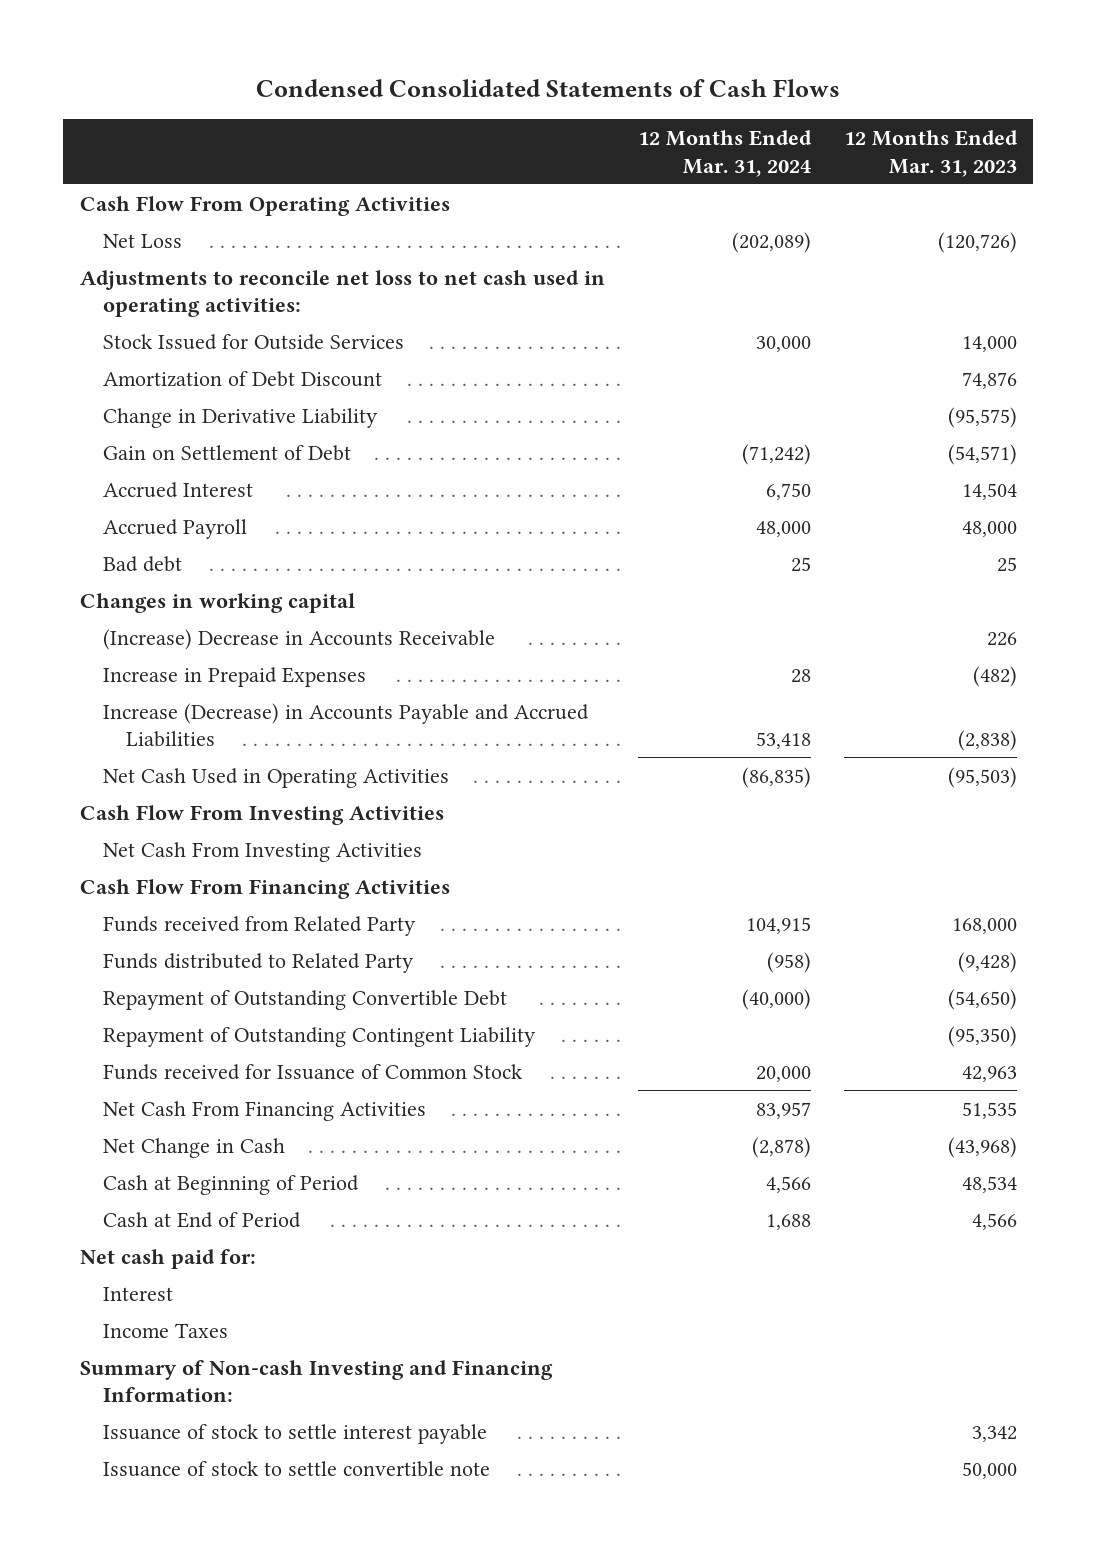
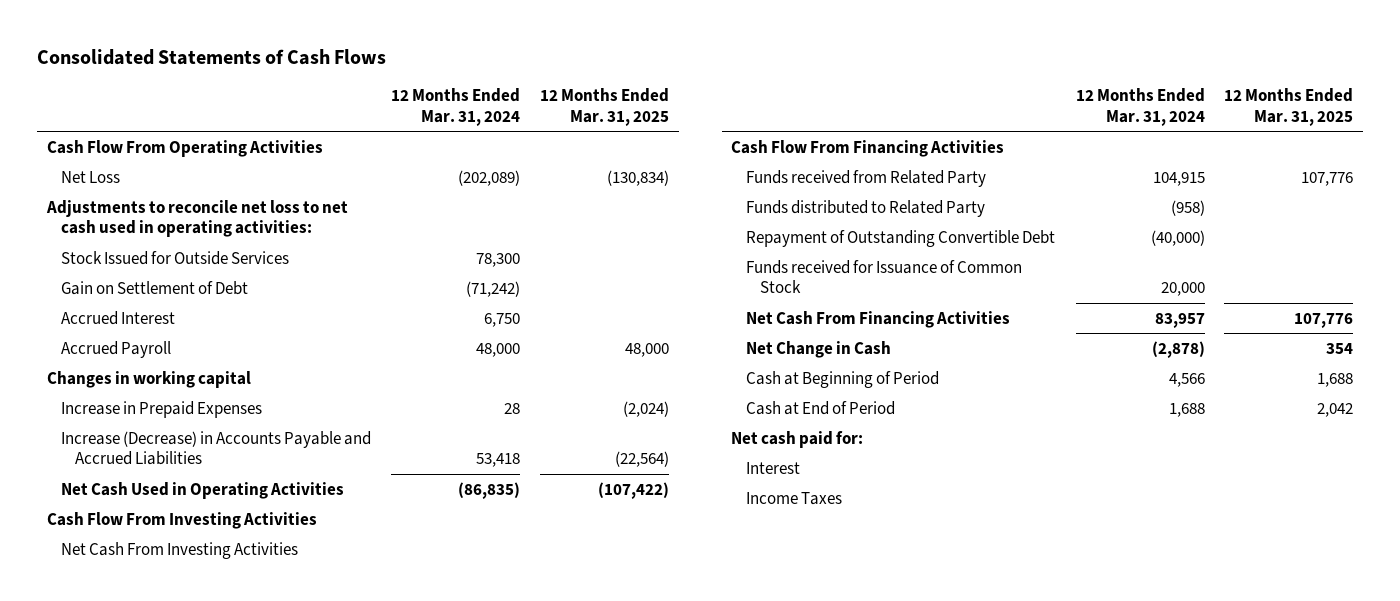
- Condensed Consolidated Statements of Cash Flows
+ Consolidated Statements of Cash Flows
- | 12 Months Ended Mar. 31, 2024 | 12 Months Ended Mar. 31, 2023
+ | 12 Months Ended Mar. 31, 2024 | 12 Months Ended Mar. 31, 2025
- Stock Issued for Outside Services | 30,000 | 14,000
- Amortization of Debt Discount | | 74,876
- Change in Derivative Liability | | (95,575)
+ Stock Issued for Outside Services | 78,300 |
- Bad debt | 25 | 25
- (Increase) Decrease in Accounts Receivable | | 226
- Repayment of Outstanding Contingent Liability | | (95,350)
- Summary of Non-cash Investing and Financing Information:
- Issuance of stock to settle interest payable | | 3,342
- Issuance of stock to settle convertible note | | 50,000

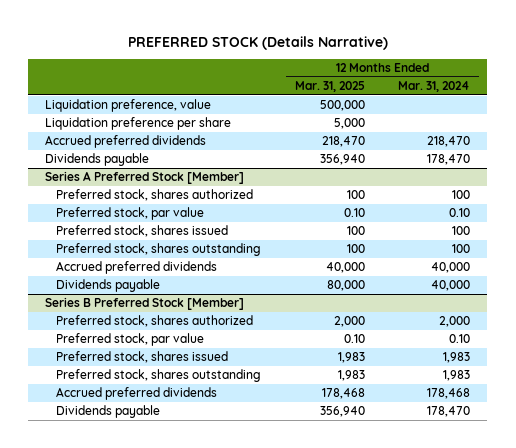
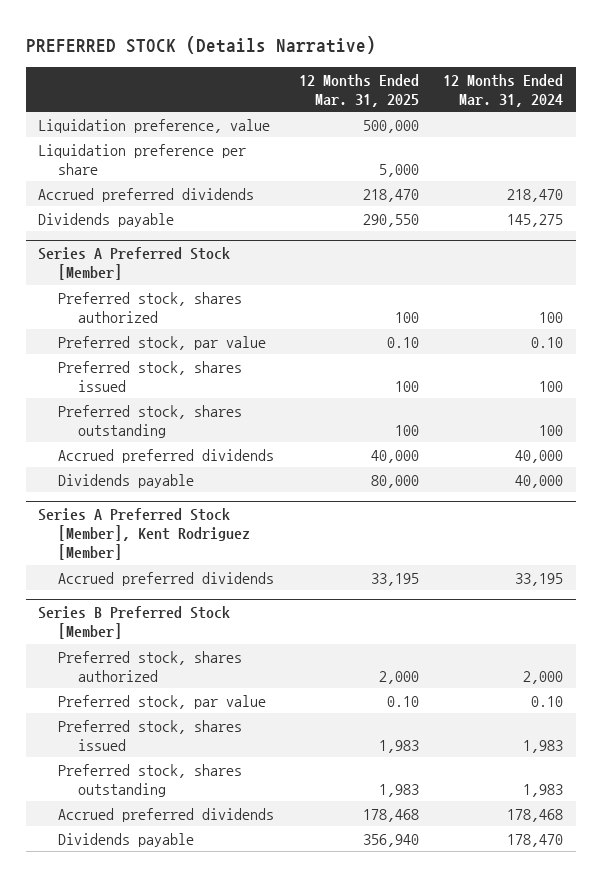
- Dividends payable | 356,940 | 178,470
+ Dividends payable | 290,550 | 145,275
+ Series A Preferred Stock [Member], Kent Rodriguez [Member]
+ Accrued preferred dividends | 33,195 | 33,195

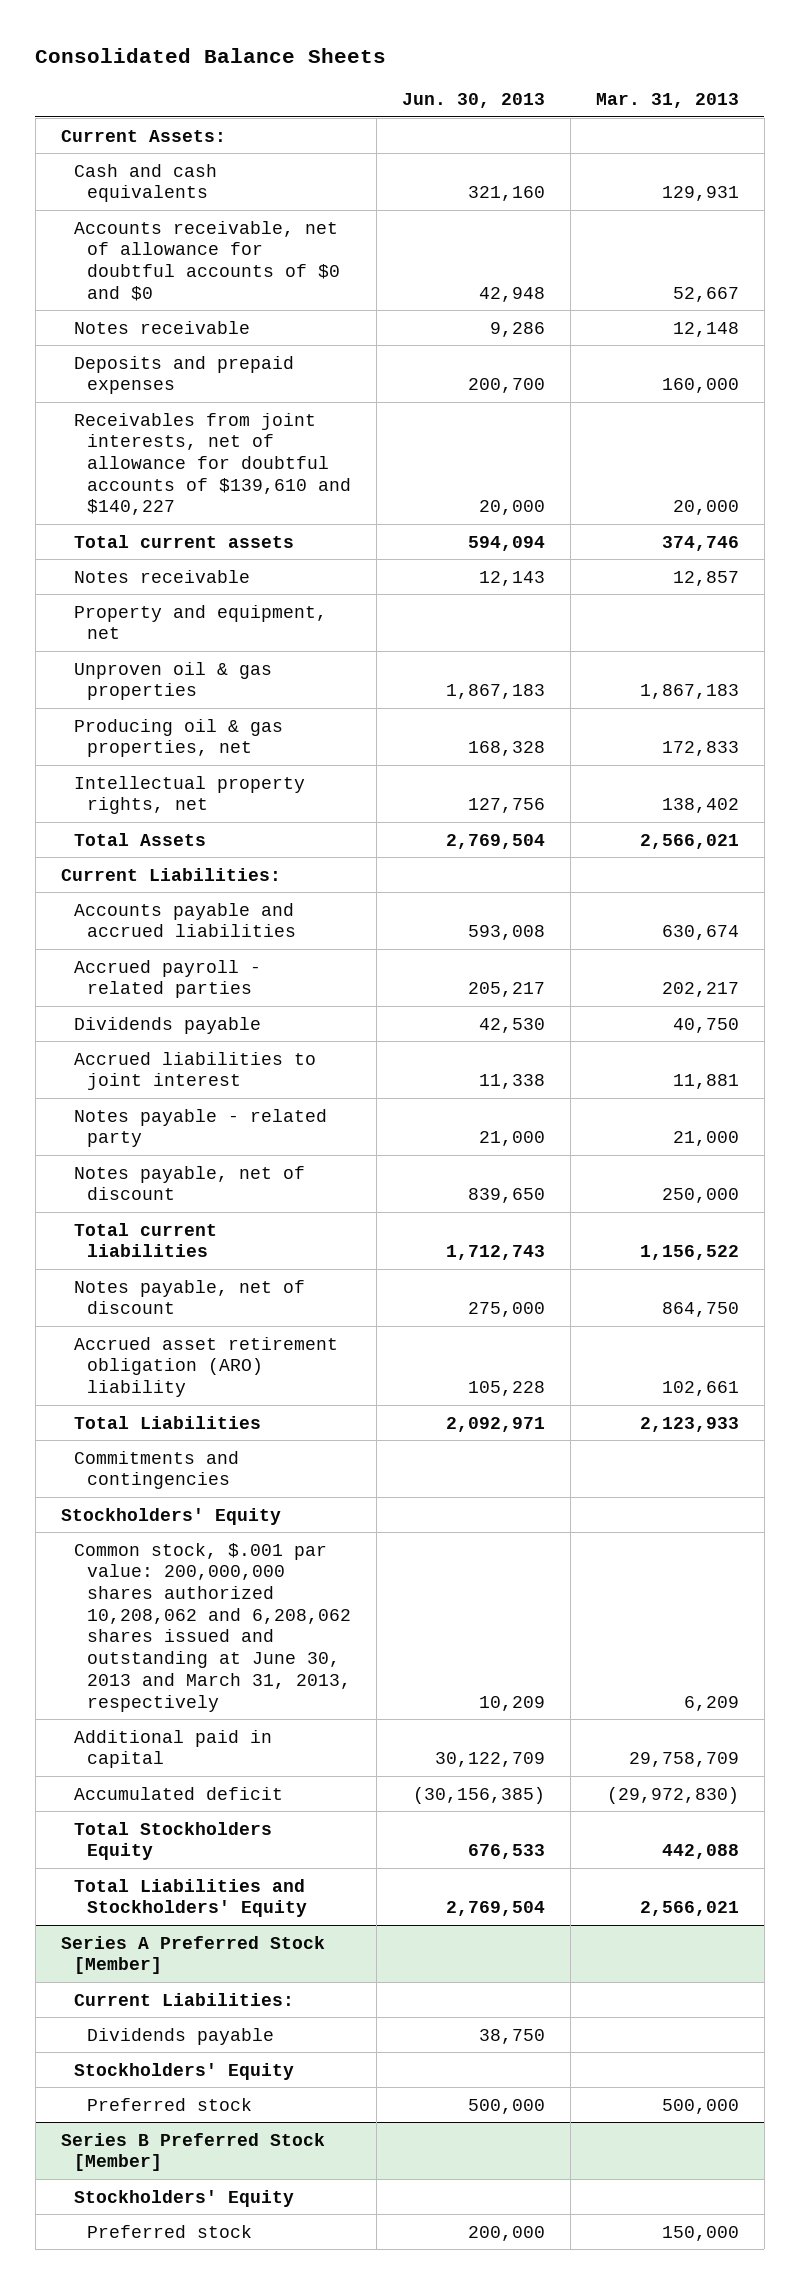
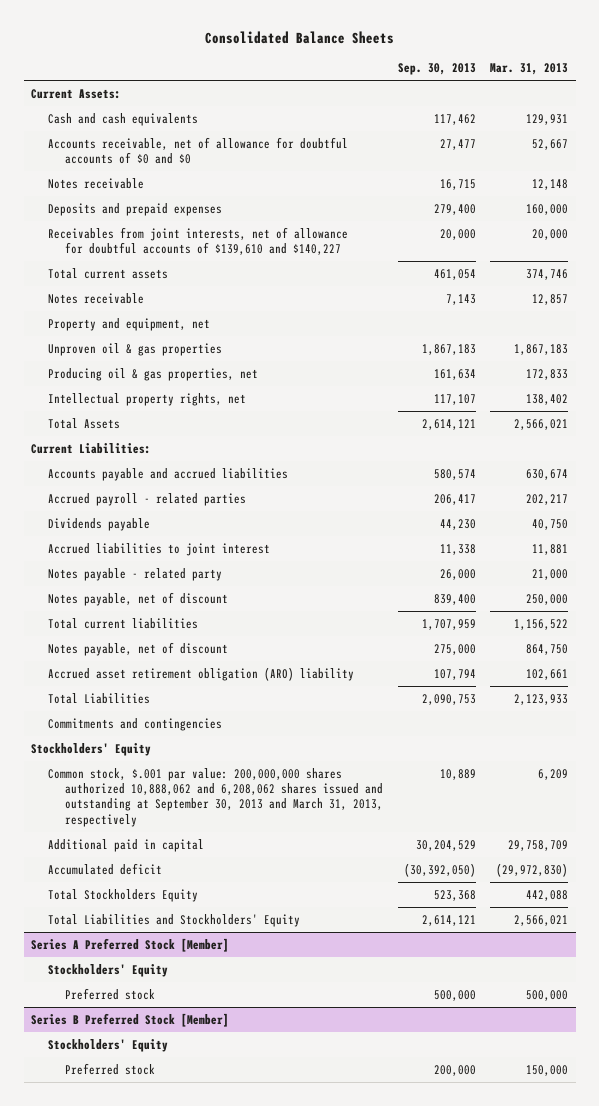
- | Jun. 30, 2013 | Mar. 31, 2013
+ | Sep. 30, 2013 | Mar. 31, 2013
- Common stock, $.001 par value: 200,000,000 shares authorized 10,208,062 and 6,208,062 shares issued and outstanding at June 30, 2013 and March 31, 2013, respectively | 10,209 | 6,209
+ Common stock, $.001 par value: 200,000,000 shares authorized 10,888,062 and 6,208,062 shares issued and outstanding at September 30, 2013 and March 31, 2013, respectively | 10,889 | 6,209
@ Series A Preferred Stock [Member]
- Current Liabilities:
- Dividends payable | 38,750 |

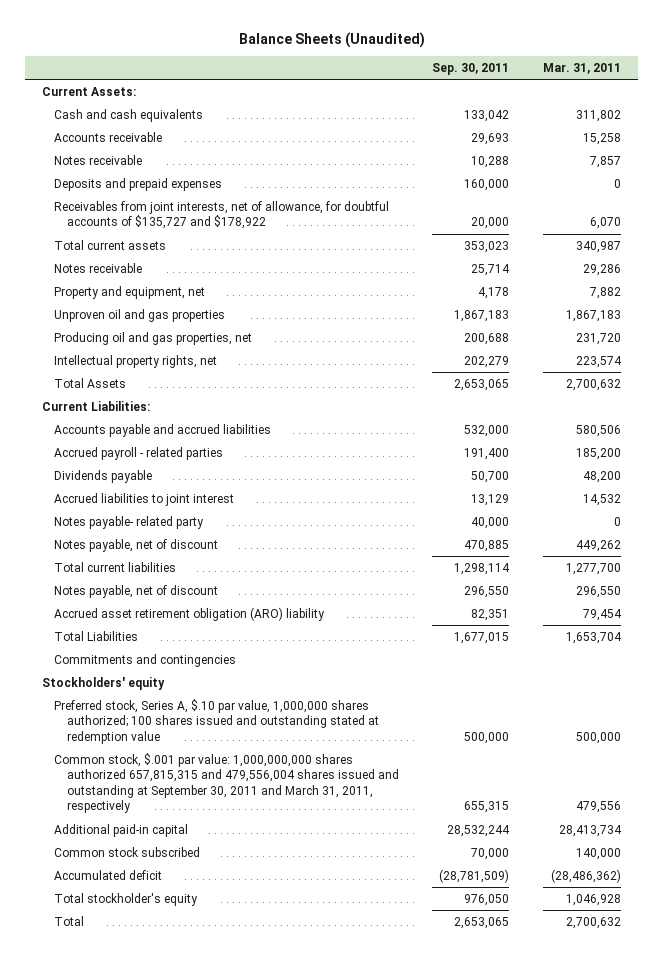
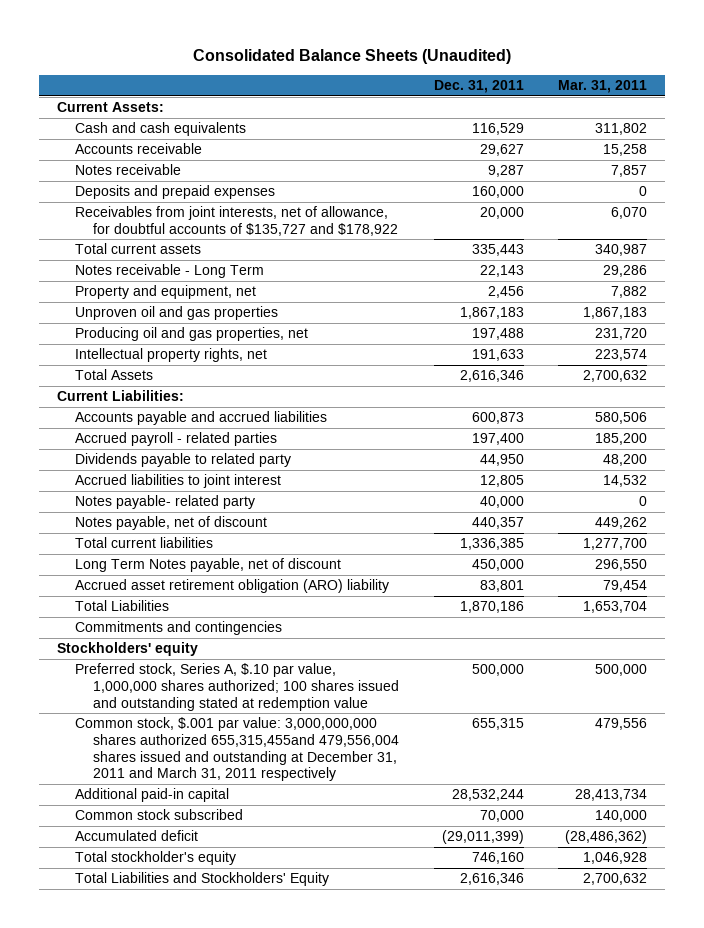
- Balance Sheets (Unaudited)
+ Consolidated Balance Sheets (Unaudited)
- | Sep. 30, 2011 | Mar. 31, 2011
+ | Dec. 31, 2011 | Mar. 31, 2011
- Notes receivable | 25,714 | 29,286
+ Notes receivable - Long Term | 22,143 | 29,286
- Dividends payable | 50,700 | 48,200
+ Dividends payable to related party | 44,950 | 48,200
- Notes payable, net of discount | 296,550 | 296,550
+ Long Term Notes payable, net of discount | 450,000 | 296,550
- Common stock, $.001 par value: 1,000,000,000 shares authorized 657,815,315 and 479,556,004 shares issued and outstanding at September 30, 2011 and March 31, 2011, respectively | 655,315 | 479,556
+ Common stock, $.001 par value: 3,000,000,000 shares authorized 655,315,455and 479,556,004 shares issued and outstanding at December 31, 2011 and March 31, 2011 respectively | 655,315 | 479,556
- Total | 2,653,065 | 2,700,632
+ Total Liabilities and Stockholders' Equity | 2,616,346 | 2,700,632

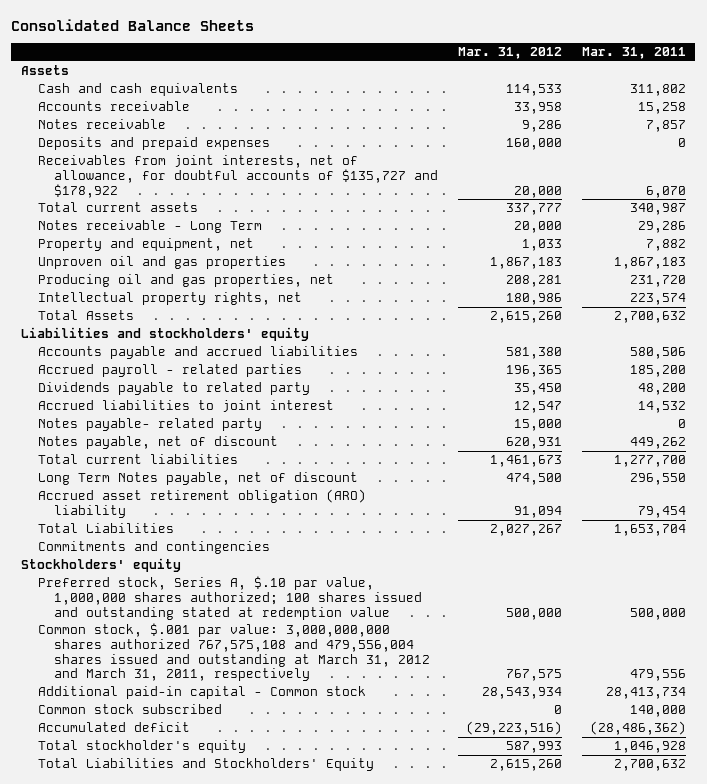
- Consolidated Balance Sheets (Unaudited)
+ Consolidated Balance Sheets
- | Dec. 31, 2011 | Mar. 31, 2011
+ | Mar. 31, 2012 | Mar. 31, 2011
- Current Assets:
+ Assets
- Current Liabilities:
+ Liabilities and stockholders' equity
- Common stock, $.001 par value: 3,000,000,000 shares authorized 655,315,455and 479,556,004 shares issued and outstanding at December 31, 2011 and March 31, 2011 respectively | 655,315 | 479,556
- Additional paid-in capital | 28,532,244 | 28,413,734
+ Common stock, $.001 par value: 3,000,000,000 shares authorized 767,575,108 and 479,556,004 shares issued and outstanding at March 31, 2012 and March 31, 2011, respectively | 767,575 | 479,556
+ Additional paid-in capital - Common stock | 28,543,934 | 28,413,734

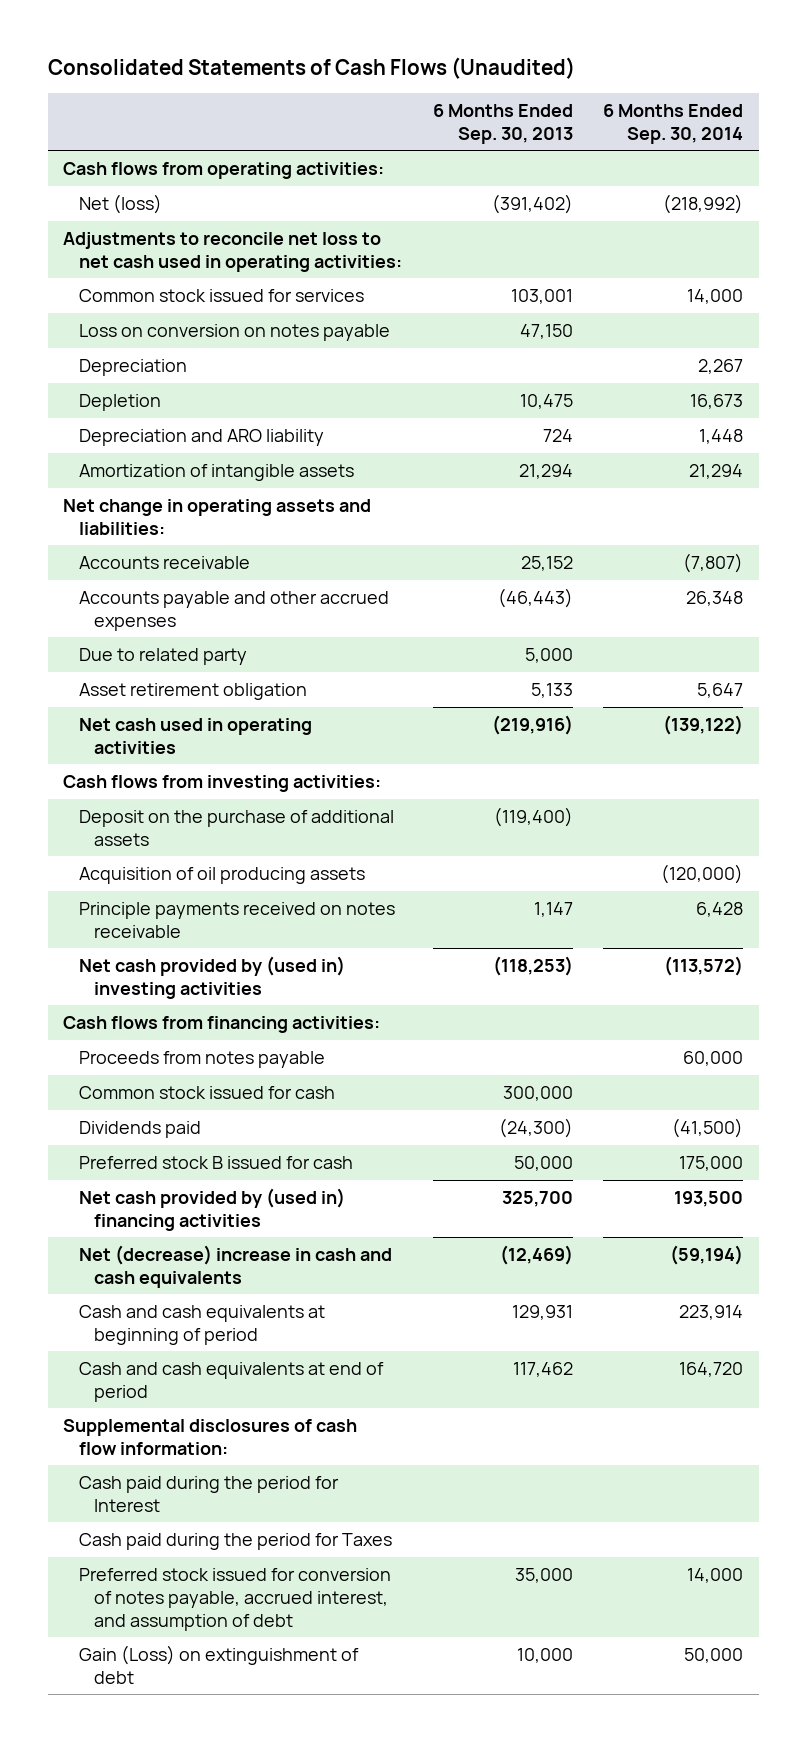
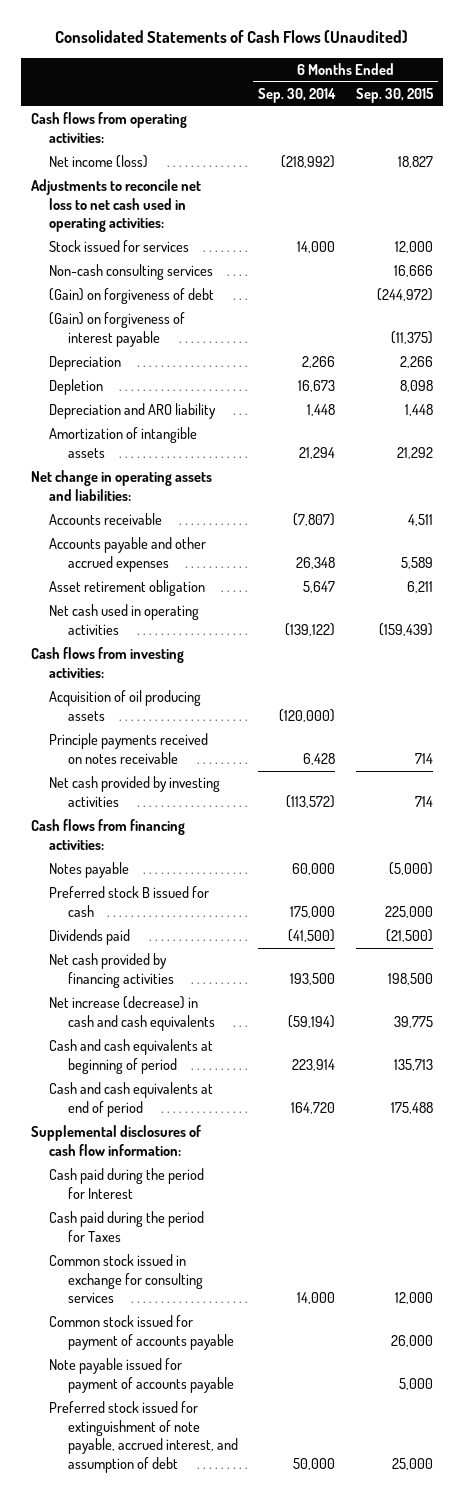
- | 6 Months Ended Sep. 30, 2013 | 6 Months Ended Sep. 30, 2014
+ | 6 Months Ended Sep. 30, 2014 | 6 Months Ended Sep. 30, 2015
- Net (loss) | (391,402) | (218,992)
+ Net income (loss) | (218,992) | 18,827
- Common stock issued for services | 103,001 | 14,000
- Loss on conversion on notes payable | 47,150 |
- Depreciation | | 2,267
+ Stock issued for services | 14,000 | 12,000
+ Non-cash consulting services | | 16,666
+ (Gain) on forgiveness of debt | | (244,972)
+ (Gain) on forgiveness of interest payable | | (11,375)
+ Depreciation | 2,266 | 2,266
- Due to related party | 5,000 |
- Deposit on the purchase of additional assets | (119,400) |
- Net cash provided by (used in) investing activities | (118,253) | (113,572)
+ Net cash provided by investing activities | (113,572) | 714
- Proceeds from notes payable | | 60,000
- Common stock issued for cash | 300,000 |
+ Notes payable | 60,000 | (5,000)
- Net cash provided by (used in) financing activities | 325,700 | 193,500
- Net (decrease) increase in cash and cash equivalents | (12,469) | (59,194)
moved down: Dividends paid | (41,500) | (21,500)
+ Net cash provided by financing activities | 193,500 | 198,500
+ Net increase (decrease) in cash and cash equivalents | (59,194) | 39,775
- Preferred stock issued for conversion of notes payable, accrued interest, and assumption of debt | 35,000 | 14,000
- Gain (Loss) on extinguishment of debt | 10,000 | 50,000
+ Common stock issued in exchange for consulting services | 14,000 | 12,000
+ Common stock issued for payment of accounts payable | | 26,000
+ Note payable issued for payment of accounts payable | | 5,000
+ Preferred stock issued for extinguishment of note payable, accrued interest, and assumption of debt | 50,000 | 25,000

